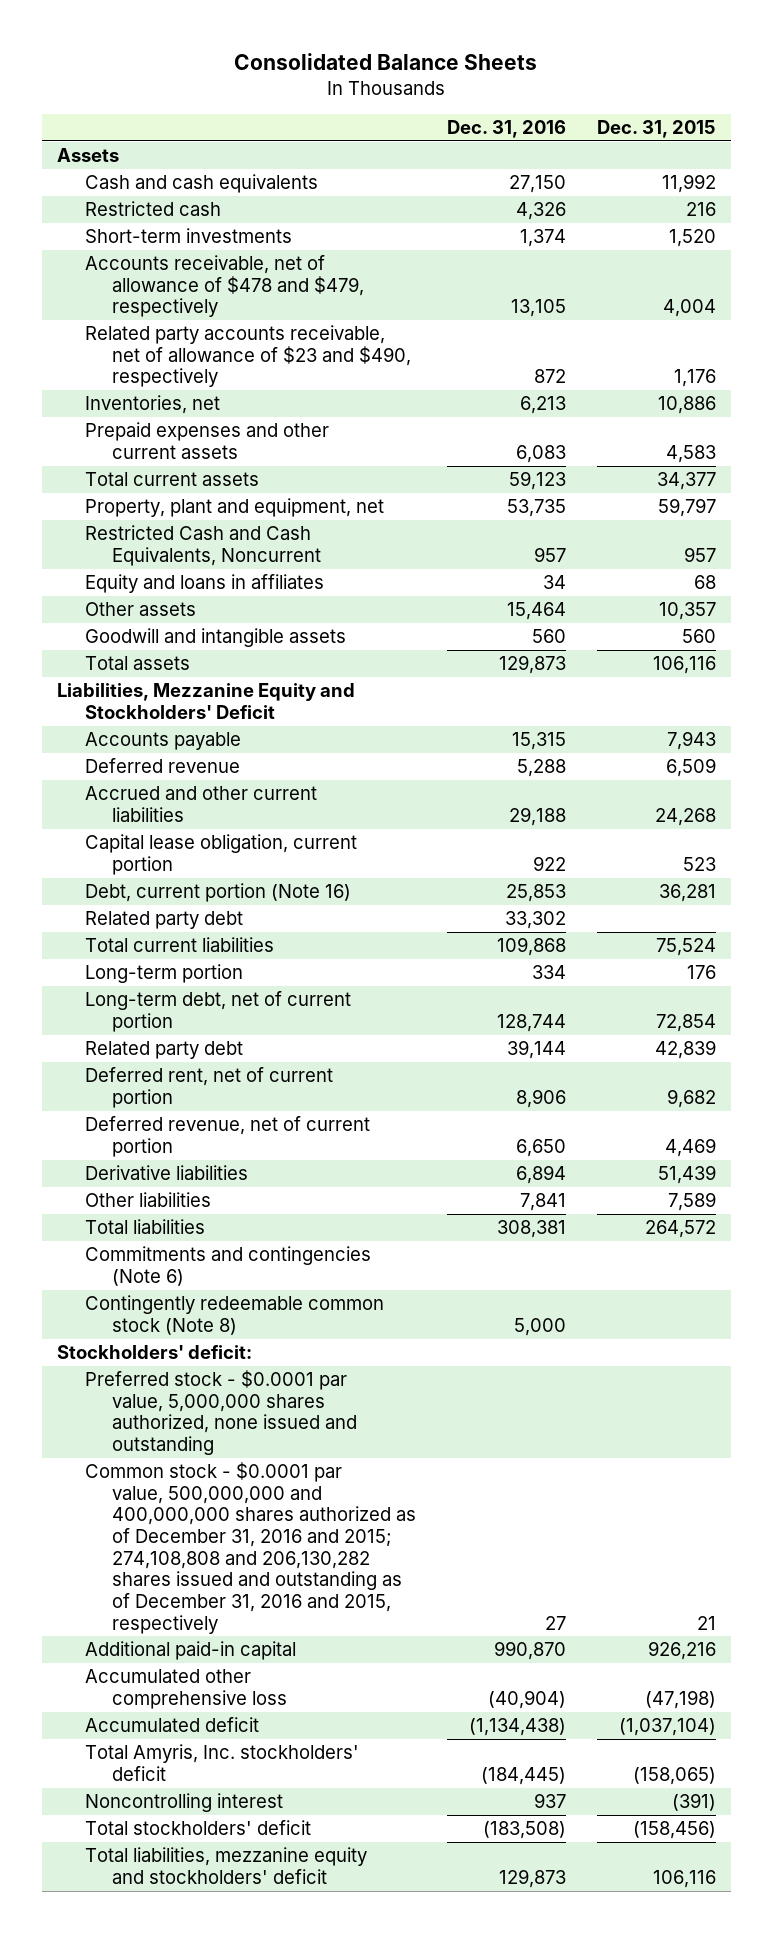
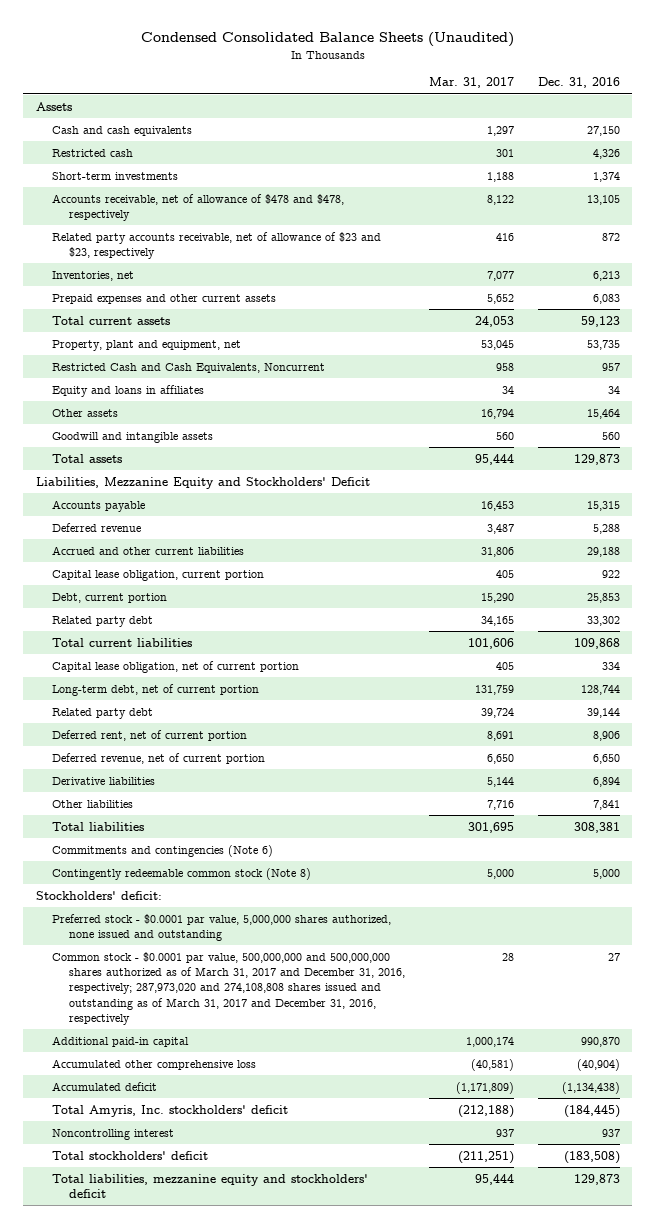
- Consolidated Balance Sheets
+ Condensed Consolidated Balance Sheets (Unaudited)
- | Dec. 31, 2016 | Dec. 31, 2015
+ | Mar. 31, 2017 | Dec. 31, 2016
- Accounts receivable, net of allowance of $478 and $479, respectively | 13,105 | 4,004
- Related party accounts receivable, net of allowance of $23 and $490, respectively | 872 | 1,176
+ Accounts receivable, net of allowance of $478 and $478, respectively | 8,122 | 13,105
+ Related party accounts receivable, net of allowance of $23 and $23, respectively | 416 | 872
- Debt, current portion (Note 16) | 25,853 | 36,281
+ Debt, current portion | 15,290 | 25,853
- Long-term portion | 334 | 176
+ Capital lease obligation, net of current portion | 405 | 334
- Common stock - $0.0001 par value, 500,000,000 and 400,000,000 shares authorized as of December 31, 2016 and 2015; 274,108,808 and 206,130,282 shares issued and outstanding as of December 31, 2016 and 2015, respectively | 27 | 21
+ Common stock - $0.0001 par value, 500,000,000 and 500,000,000 shares authorized as of March 31, 2017 and December 31, 2016, respectively; 287,973,020 and 274,108,808 shares issued and outstanding as of March 31, 2017 and December 31, 2016, respectively | 28 | 27

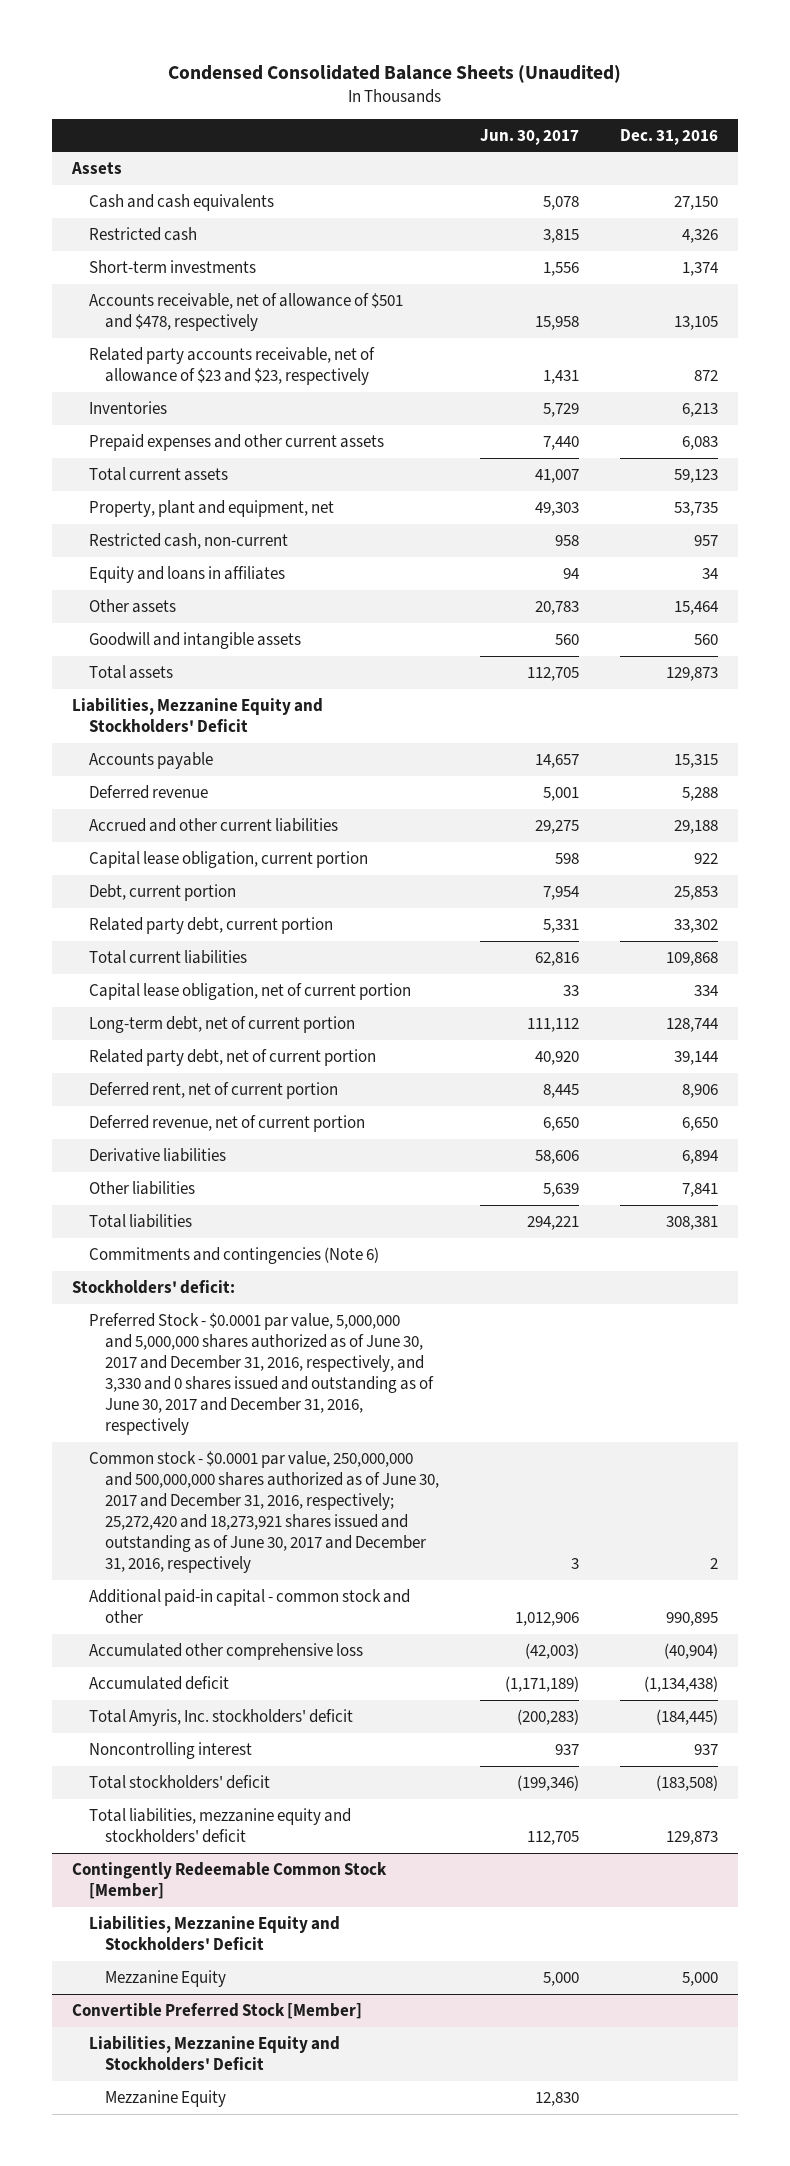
- | Mar. 31, 2017 | Dec. 31, 2016
+ | Jun. 30, 2017 | Dec. 31, 2016
- Accounts receivable, net of allowance of $478 and $478, respectively | 8,122 | 13,105
+ Accounts receivable, net of allowance of $501 and $478, respectively | 15,958 | 13,105
- Inventories, net | 7,077 | 6,213
+ Inventories | 5,729 | 6,213
- Restricted Cash and Cash Equivalents, Noncurrent | 958 | 957
+ Restricted cash, non-current | 958 | 957
- Related party debt | 34,165 | 33,302
+ Related party debt, current portion | 5,331 | 33,302
- Related party debt | 39,724 | 39,144
+ Related party debt, net of current portion | 40,920 | 39,144
- Contingently redeemable common stock (Note 8) | 5,000 | 5,000
- Preferred stock - $0.0001 par value, 5,000,000 shares authorized, none issued and outstanding
- Common stock - $0.0001 par value, 500,000,000 and 500,000,000 shares authorized as of March 31, 2017 and December 31, 2016, respectively; 287,973,020 and 274,108,808 shares issued and outstanding as of March 31, 2017 and December 31, 2016, respectively | 28 | 27
- Additional paid-in capital | 1,000,174 | 990,870
+ Preferred Stock - $0.0001 par value, 5,000,000 and 5,000,000 shares authorized as of June 30, 2017 and December 31, 2016, respectively, and 3,330 and 0 shares issued and outstanding as of June 30, 2017 and December 31, 2016, respectively
+ Common stock - $0.0001 par value, 250,000,000 and 500,000,000 shares authorized as of June 30, 2017 and December 31, 2016, respectively; 25,272,420 and 18,273,921 shares issued and outstanding as of June 30, 2017 and December 31, 2016, respectively | 3 | 2
+ Additional paid-in capital - common stock and other | 1,012,906 | 990,895
+ Contingently Redeemable Common Stock [Member]
+ Liabilities, Mezzanine Equity and Stockholders' Deficit
+ Mezzanine Equity | 5,000 | 5,000
+ Convertible Preferred Stock [Member]
+ Liabilities, Mezzanine Equity and Stockholders' Deficit
+ Mezzanine Equity | 12,830 |

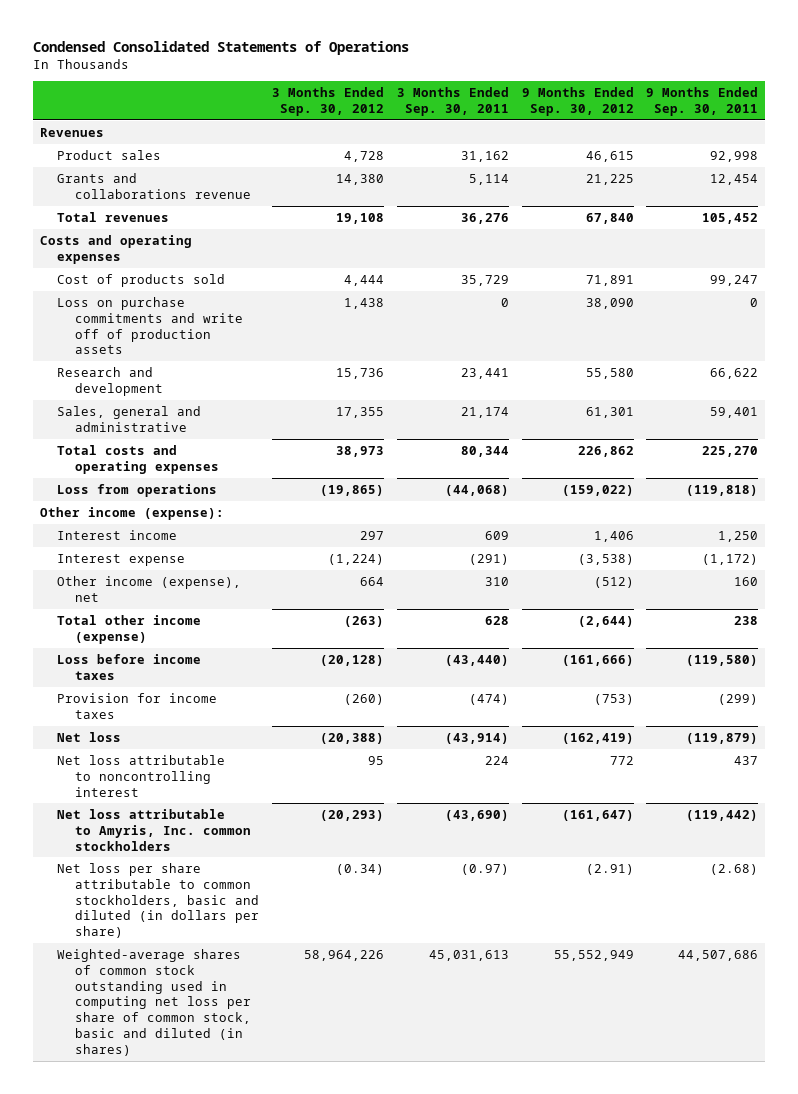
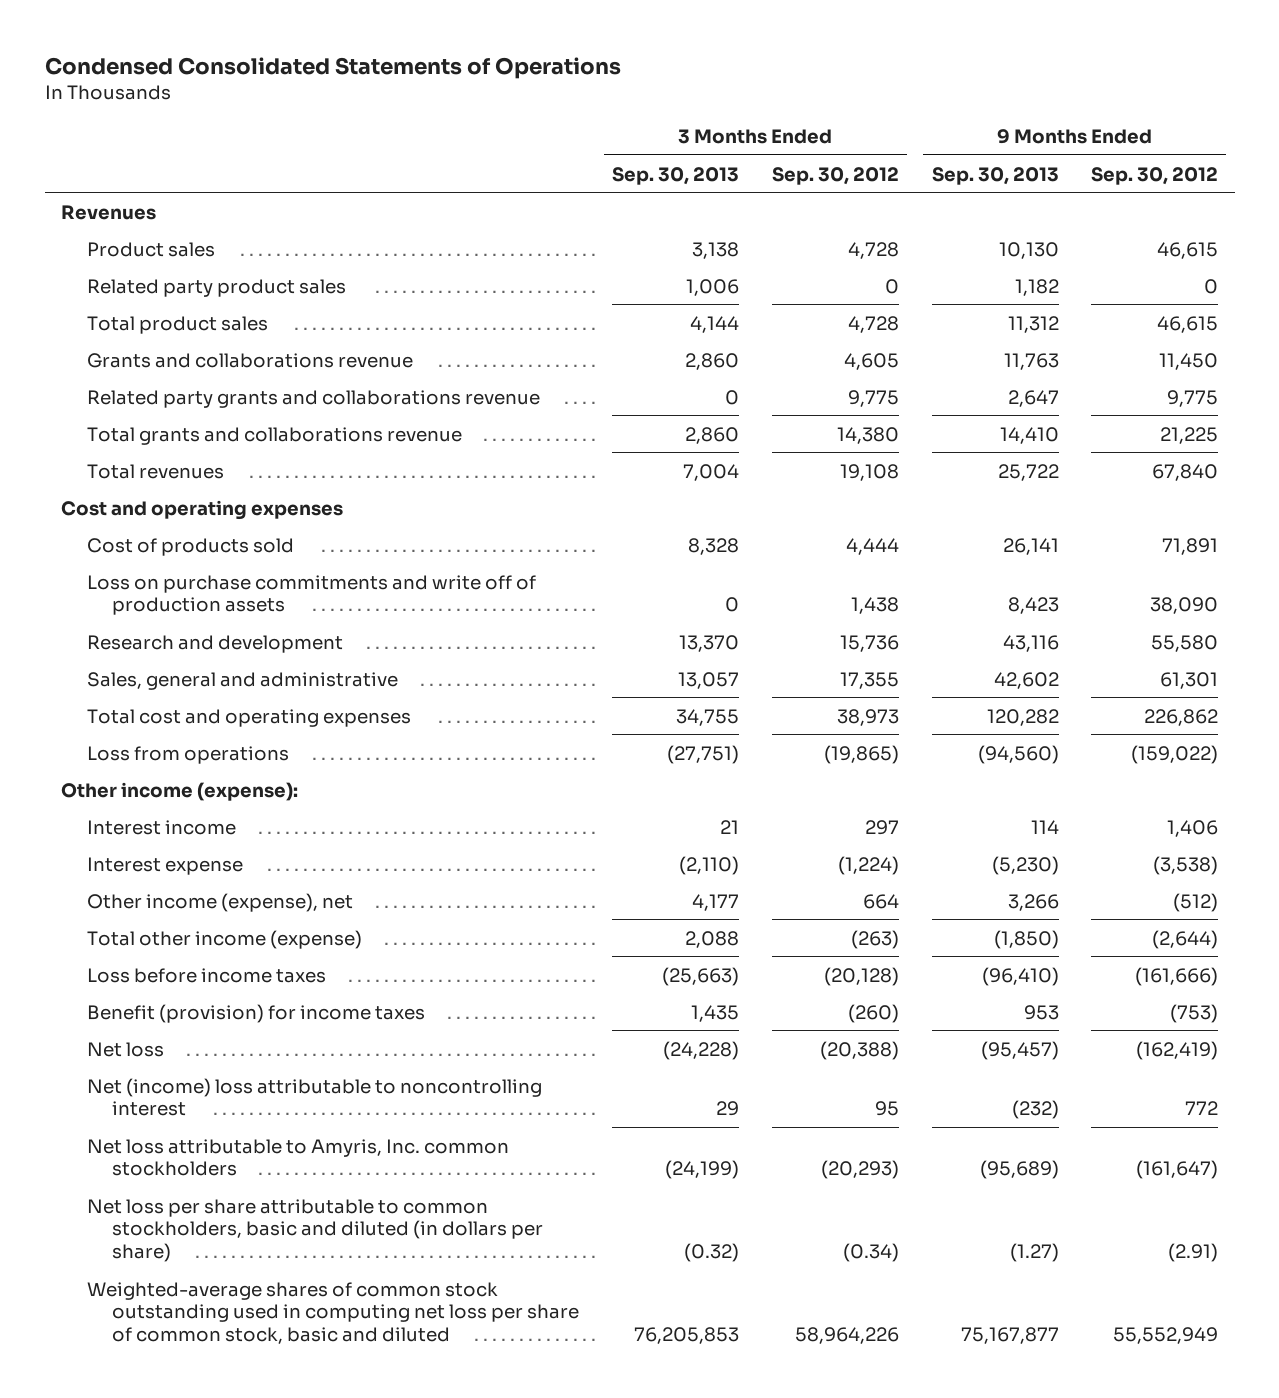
- | 3 Months Ended Sep. 30, 2012 | 3 Months Ended Sep. 30, 2011 | 9 Months Ended Sep. 30, 2012 | 9 Months Ended Sep. 30, 2011
+ | 3 Months Ended Sep. 30, 2013 | 3 Months Ended Sep. 30, 2012 | 9 Months Ended Sep. 30, 2013 | 9 Months Ended Sep. 30, 2012
- Grants and collaborations revenue | 14,380 | 5,114 | 21,225 | 12,454
+ Related party product sales | 1,006 | 0 | 1,182 | 0
+ Total product sales | 4,144 | 4,728 | 11,312 | 46,615
+ Grants and collaborations revenue | 2,860 | 4,605 | 11,763 | 11,450
+ Related party grants and collaborations revenue | 0 | 9,775 | 2,647 | 9,775
+ Total grants and collaborations revenue | 2,860 | 14,380 | 14,410 | 21,225
- Costs and operating expenses
+ Cost and operating expenses
- Total costs and operating expenses | 38,973 | 80,344 | 226,862 | 225,270
+ Total cost and operating expenses | 34,755 | 38,973 | 120,282 | 226,862
- Provision for income taxes | (260) | (474) | (753) | (299)
+ Benefit (provision) for income taxes | 1,435 | (260) | 953 | (753)
- Net loss attributable to noncontrolling interest | 95 | 224 | 772 | 437
+ Net (income) loss attributable to noncontrolling interest | 29 | 95 | (232) | 772
- Weighted-average shares of common stock outstanding used in computing net loss per share of common stock, basic and diluted (in shares) | 58,964,226 | 45,031,613 | 55,552,949 | 44,507,686
+ Weighted-average shares of common stock outstanding used in computing net loss per share of common stock, basic and diluted | 76,205,853 | 58,964,226 | 75,167,877 | 55,552,949

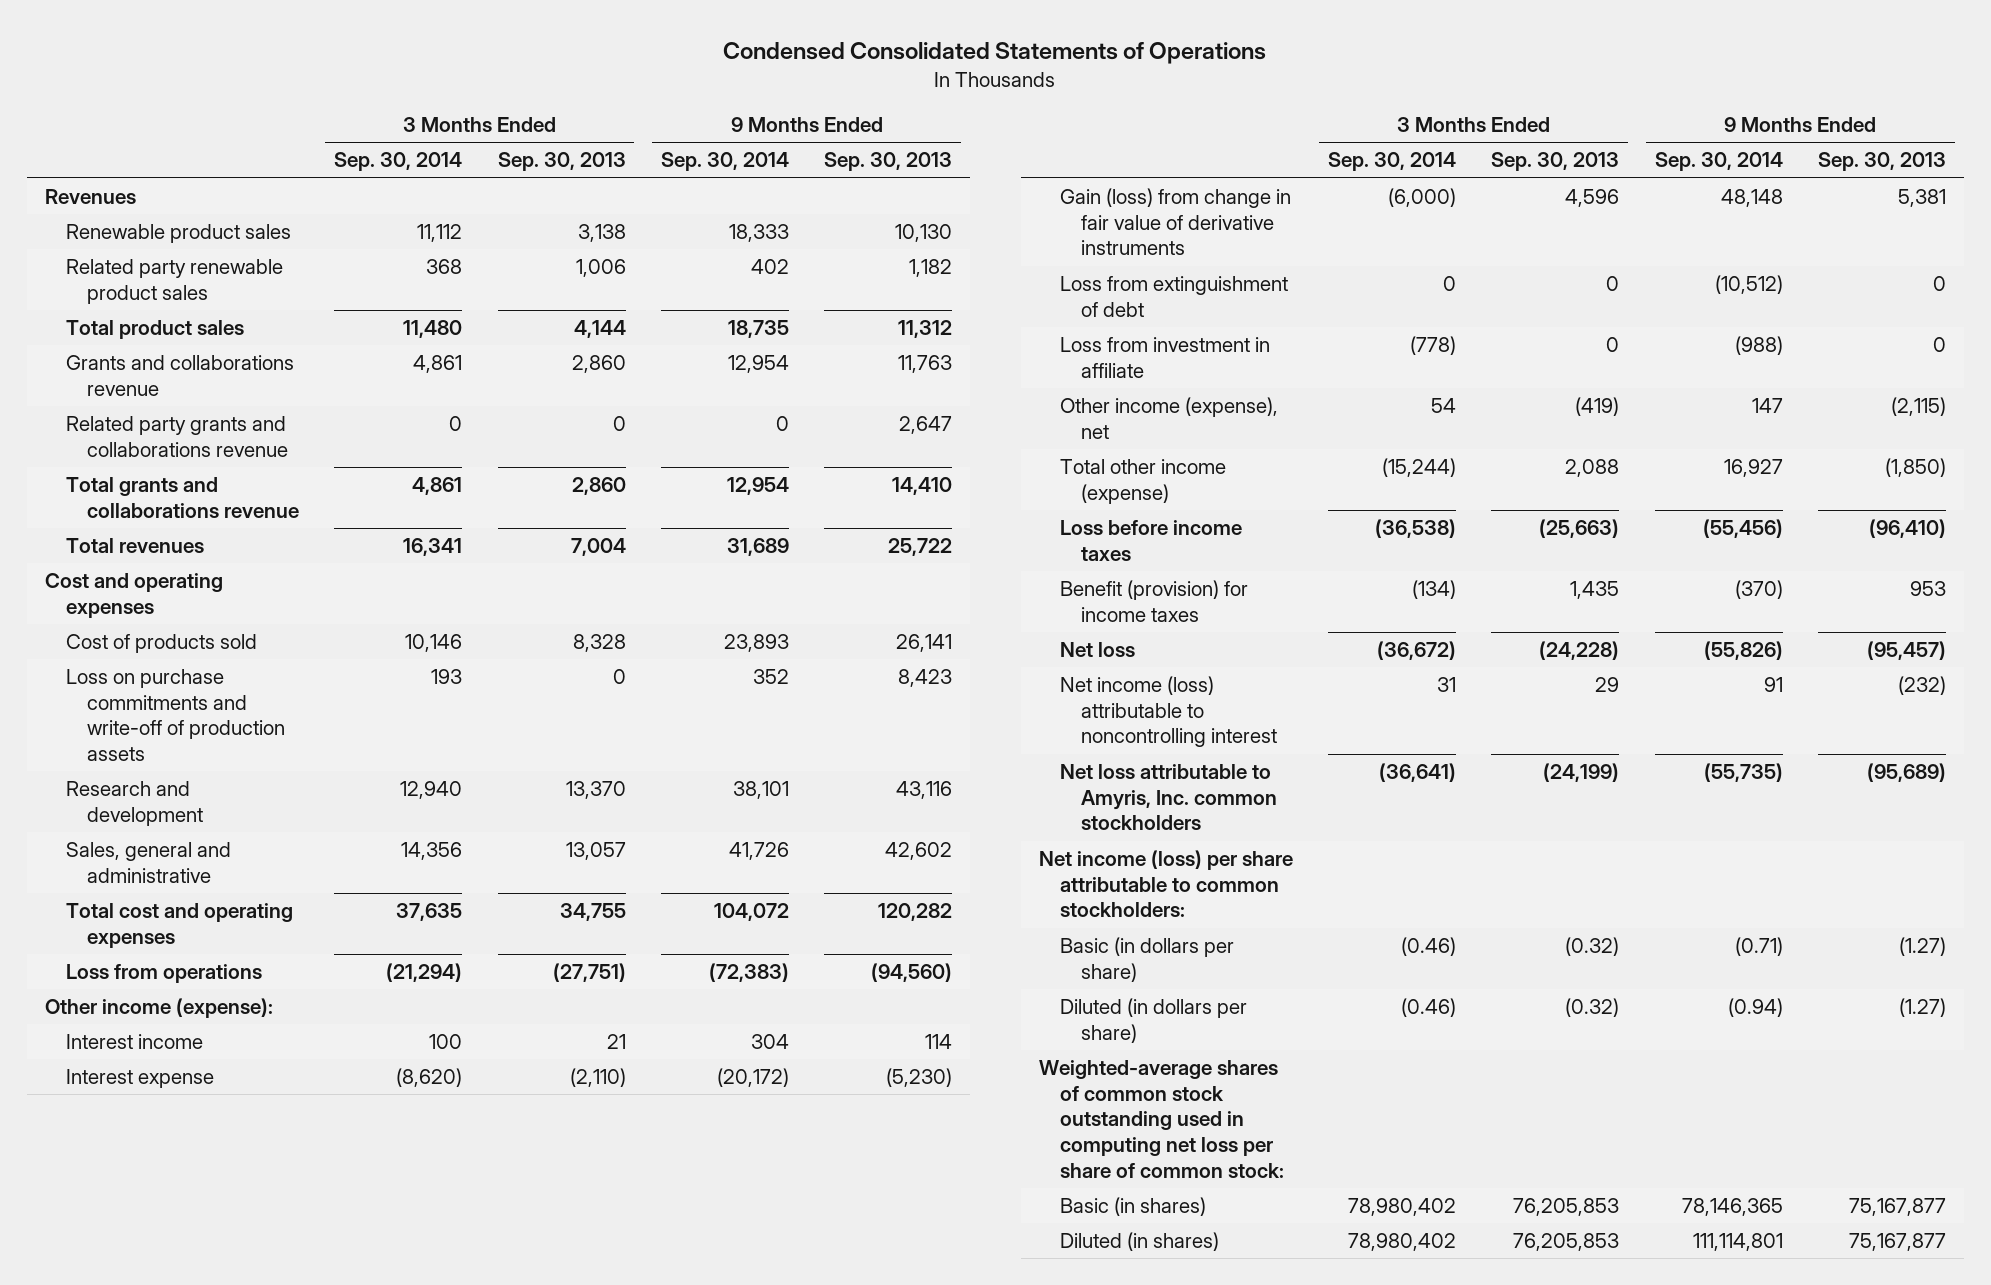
- | 3 Months Ended Sep. 30, 2013 | 3 Months Ended Sep. 30, 2012 | 9 Months Ended Sep. 30, 2013 | 9 Months Ended Sep. 30, 2012
+ | 3 Months Ended Sep. 30, 2014 | 3 Months Ended Sep. 30, 2013 | 9 Months Ended Sep. 30, 2014 | 9 Months Ended Sep. 30, 2013
- Product sales | 3,138 | 4,728 | 10,130 | 46,615
- Related party product sales | 1,006 | 0 | 1,182 | 0
+ Renewable product sales | 11,112 | 3,138 | 18,333 | 10,130
+ Related party renewable product sales | 368 | 1,006 | 402 | 1,182
- Loss on purchase commitments and write off of production assets | 0 | 1,438 | 8,423 | 38,090
+ Loss on purchase commitments and write-off of production assets | 193 | 0 | 352 | 8,423
- Other income (expense), net | 4,177 | 664 | 3,266 | (512)
+ Gain (loss) from change in fair value of derivative instruments | (6,000) | 4,596 | 48,148 | 5,381
+ Loss from extinguishment of debt | 0 | 0 | (10,512) | 0
+ Loss from investment in affiliate | (778) | 0 | (988) | 0
+ Other income (expense), net | 54 | (419) | 147 | (2,115)
- Net (income) loss attributable to noncontrolling interest | 29 | 95 | (232) | 772
+ Net income (loss) attributable to noncontrolling interest | 31 | 29 | 91 | (232)
- Net loss per share attributable to common stockholders, basic and diluted (in dollars per share) | (0.32) | (0.34) | (1.27) | (2.91)
- Weighted-average shares of common stock outstanding used in computing net loss per share of common stock, basic and diluted | 76,205,853 | 58,964,226 | 75,167,877 | 55,552,949
+ Net income (loss) per share attributable to common stockholders:
+ Basic (in dollars per share) | (0.46) | (0.32) | (0.71) | (1.27)
+ Diluted (in dollars per share) | (0.46) | (0.32) | (0.94) | (1.27)
+ Weighted-average shares of common stock outstanding used in computing net loss per share of common stock:
+ Basic (in shares) | 78,980,402 | 76,205,853 | 78,146,365 | 75,167,877
+ Diluted (in shares) | 78,980,402 | 76,205,853 | 111,114,801 | 75,167,877

